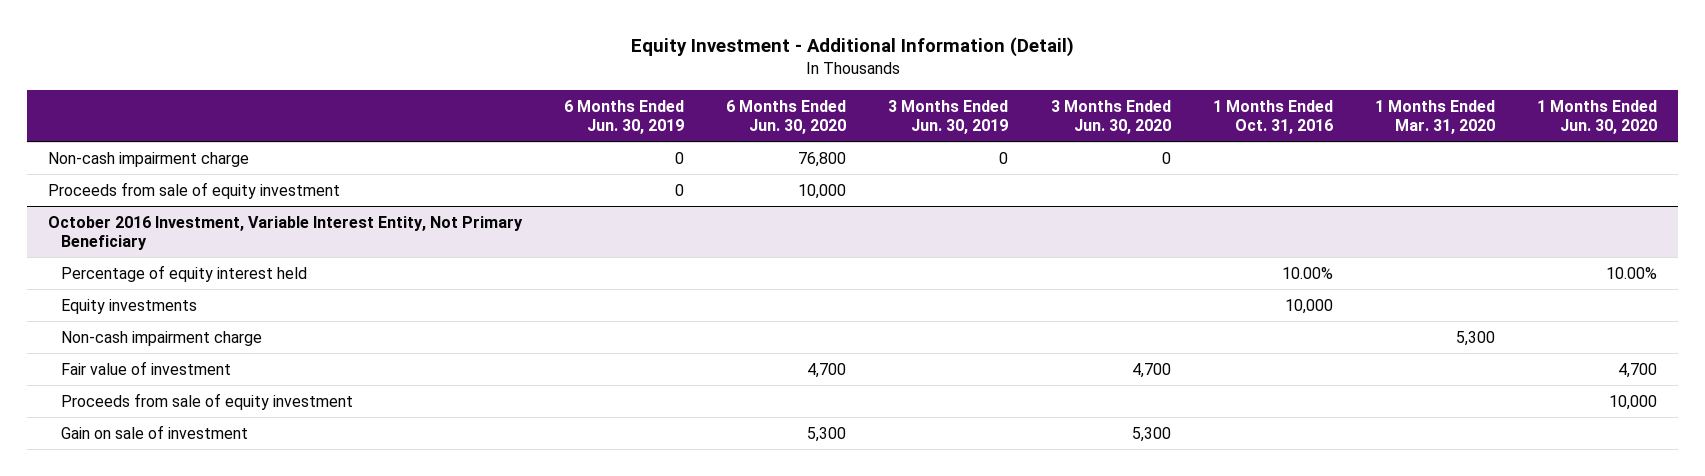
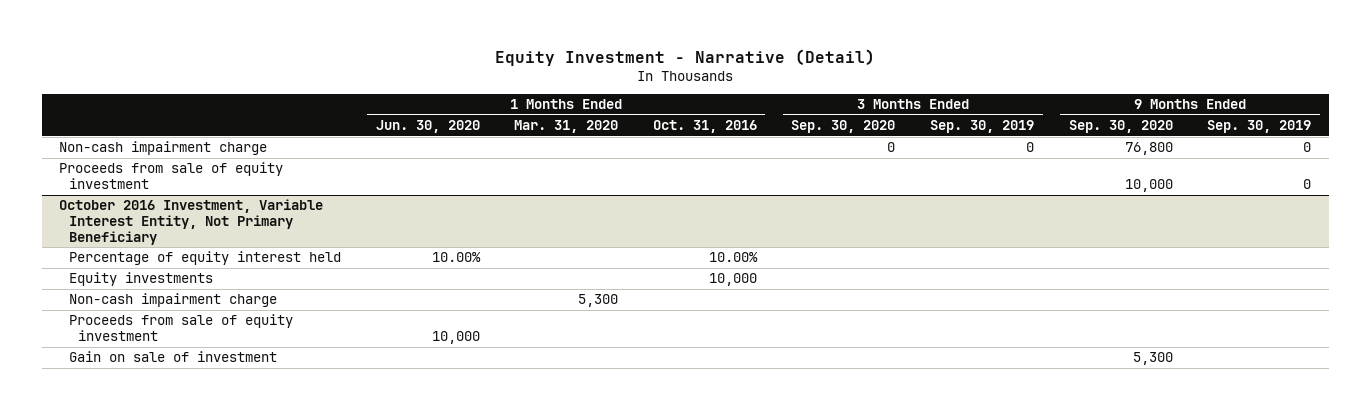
- Equity Investment - Additional Information (Detail)
+ Equity Investment - Narrative (Detail)
- | 6 Months Ended Jun. 30, 2019 | 6 Months Ended Jun. 30, 2020 | 3 Months Ended Jun. 30, 2019 | 3 Months Ended Jun. 30, 2020 | 1 Months Ended Oct. 31, 2016 | 1 Months Ended Mar. 31, 2020 | 1 Months Ended Jun. 30, 2020
+ | 1 Months Ended Jun. 30, 2020 | 1 Months Ended Mar. 31, 2020 | 1 Months Ended Oct. 31, 2016 | 3 Months Ended Sep. 30, 2020 | 3 Months Ended Sep. 30, 2019 | 9 Months Ended Sep. 30, 2020 | 9 Months Ended Sep. 30, 2019
@ October 2016 Investment, Variable Interest Entity, Not Primary Beneficiary
- Fair value of investment | | 4,700 | | 4,700 | | | 4,700

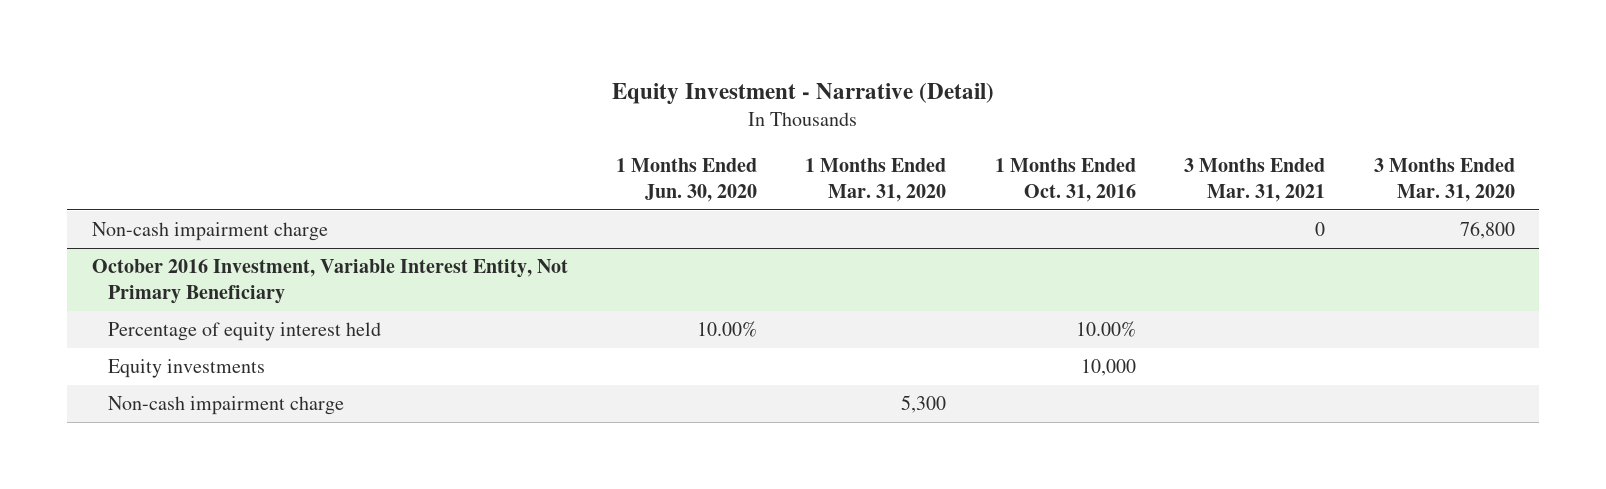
- | 1 Months Ended Jun. 30, 2020 | 1 Months Ended Mar. 31, 2020 | 1 Months Ended Oct. 31, 2016 | 3 Months Ended Sep. 30, 2020 | 3 Months Ended Sep. 30, 2019 | 9 Months Ended Sep. 30, 2020 | 9 Months Ended Sep. 30, 2019
+ | 1 Months Ended Jun. 30, 2020 | 1 Months Ended Mar. 31, 2020 | 1 Months Ended Oct. 31, 2016 | 3 Months Ended Mar. 31, 2021 | 3 Months Ended Mar. 31, 2020
- Proceeds from sale of equity investment | | | | | | 10,000 | 0
@ October 2016 Investment, Variable Interest Entity, Not Primary Beneficiary
- Proceeds from sale of equity investment | 10,000 | | | | | |
- Gain on sale of investment | | | | | | 5,300 |

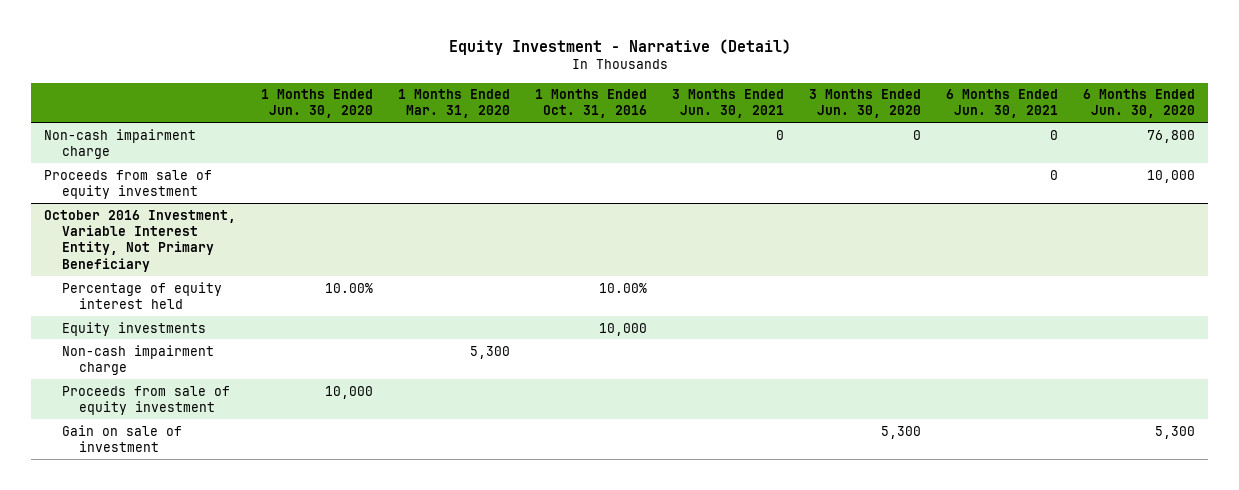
- | 1 Months Ended Jun. 30, 2020 | 1 Months Ended Mar. 31, 2020 | 1 Months Ended Oct. 31, 2016 | 3 Months Ended Mar. 31, 2021 | 3 Months Ended Mar. 31, 2020
+ | 1 Months Ended Jun. 30, 2020 | 1 Months Ended Mar. 31, 2020 | 1 Months Ended Oct. 31, 2016 | 3 Months Ended Jun. 30, 2021 | 3 Months Ended Jun. 30, 2020 | 6 Months Ended Jun. 30, 2021 | 6 Months Ended Jun. 30, 2020
+ Proceeds from sale of equity investment | | | | | | 0 | 10,000
@ October 2016 Investment, Variable Interest Entity, Not Primary Beneficiary
+ Proceeds from sale of equity investment | 10,000 | | | | | |
+ Gain on sale of investment | | | | | 5,300 | | 5,300

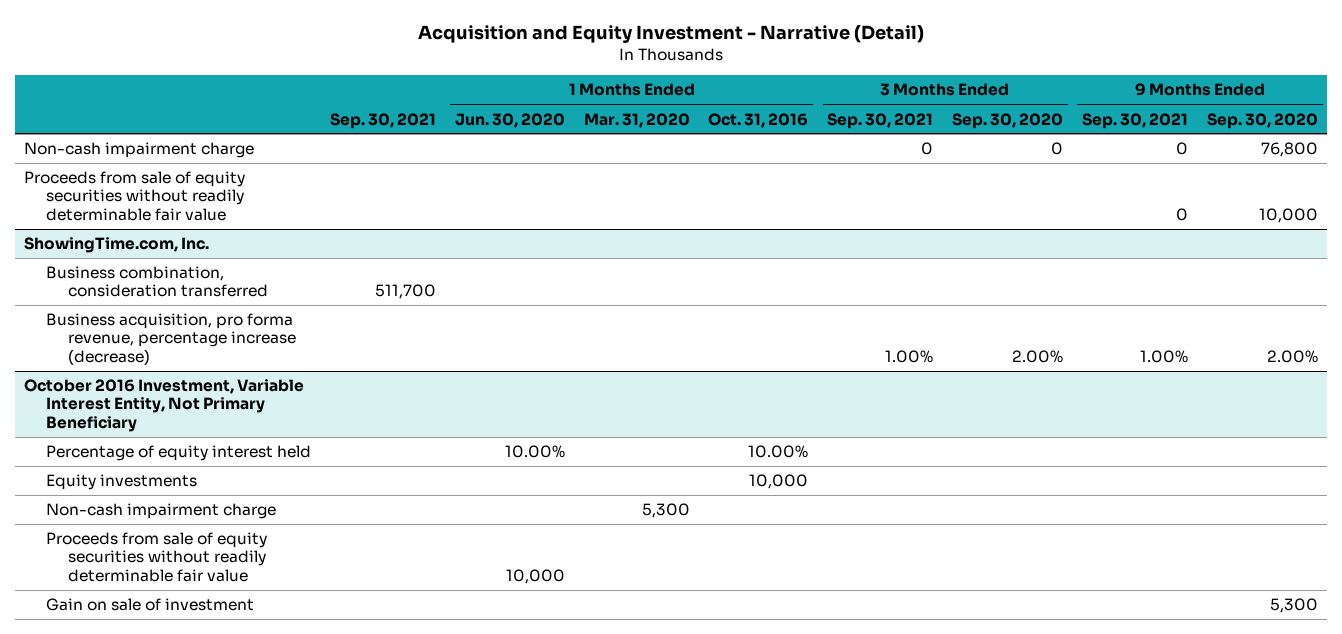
- Equity Investment - Narrative (Detail)
+ Acquisition and Equity Investment - Narrative (Detail)
- | 1 Months Ended Jun. 30, 2020 | 1 Months Ended Mar. 31, 2020 | 1 Months Ended Oct. 31, 2016 | 3 Months Ended Jun. 30, 2021 | 3 Months Ended Jun. 30, 2020 | 6 Months Ended Jun. 30, 2021 | 6 Months Ended Jun. 30, 2020
+ | Sep. 30, 2021 | 1 Months Ended Jun. 30, 2020 | 1 Months Ended Mar. 31, 2020 | 1 Months Ended Oct. 31, 2016 | 3 Months Ended Sep. 30, 2021 | 3 Months Ended Sep. 30, 2020 | 9 Months Ended Sep. 30, 2021 | 9 Months Ended Sep. 30, 2020
- Proceeds from sale of equity investment | | | | | | 0 | 10,000
+ Proceeds from sale of equity securities without readily determinable fair value | | | | | | | 0 | 10,000
+ ShowingTime.com, Inc.
+ Business combination, consideration transferred | 511,700 | | | | | | |
+ Business acquisition, pro forma revenue, percentage increase (decrease) | | | | | 1.00% | 2.00% | 1.00% | 2.00%
@ October 2016 Investment, Variable Interest Entity, Not Primary Beneficiary
- Proceeds from sale of equity investment | 10,000 | | | | | |
+ Proceeds from sale of equity securities without readily determinable fair value | | 10,000 | | | | | |

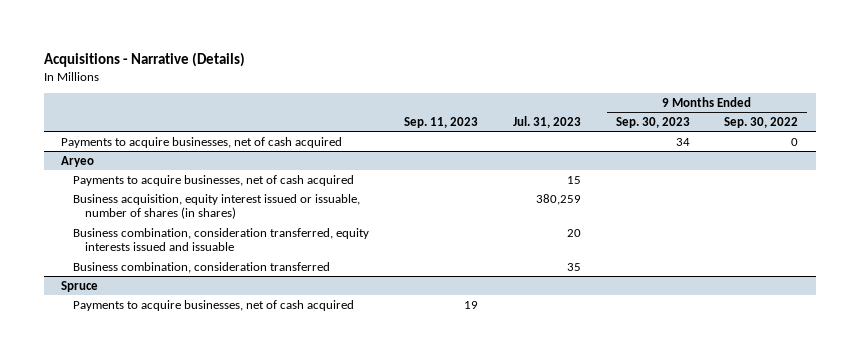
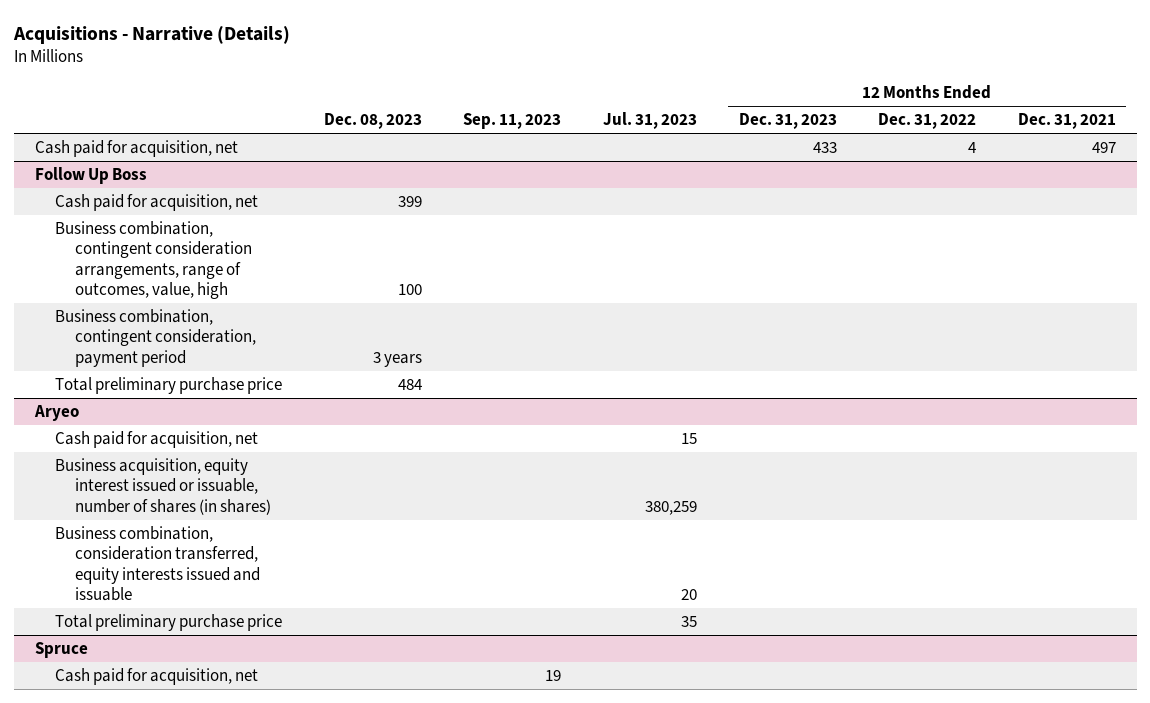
- | Sep. 11, 2023 | Jul. 31, 2023 | 9 Months Ended Sep. 30, 2023 | 9 Months Ended Sep. 30, 2022
+ | Dec. 08, 2023 | Sep. 11, 2023 | Jul. 31, 2023 | 12 Months Ended Dec. 31, 2023 | 12 Months Ended Dec. 31, 2022 | 12 Months Ended Dec. 31, 2021
- Payments to acquire businesses, net of cash acquired | | | 34 | 0
+ Cash paid for acquisition, net | | | | 433 | 4 | 497
+ Follow Up Boss
+ Cash paid for acquisition, net | 399 | | | | |
+ Business combination, contingent consideration arrangements, range of outcomes, value, high | 100 | | | | |
+ Business combination, contingent consideration, payment period | 3 years | | | | |
+ Total preliminary purchase price | 484 | | | | |
@ Aryeo
- Payments to acquire businesses, net of cash acquired | | 15 | |
+ Cash paid for acquisition, net | | | 15 | | |
- Business combination, consideration transferred | | 35 | |
+ Total preliminary purchase price | | | 35 | | |
@ Spruce
- Payments to acquire businesses, net of cash acquired | 19 | | |
+ Cash paid for acquisition, net | | 19 | | | |

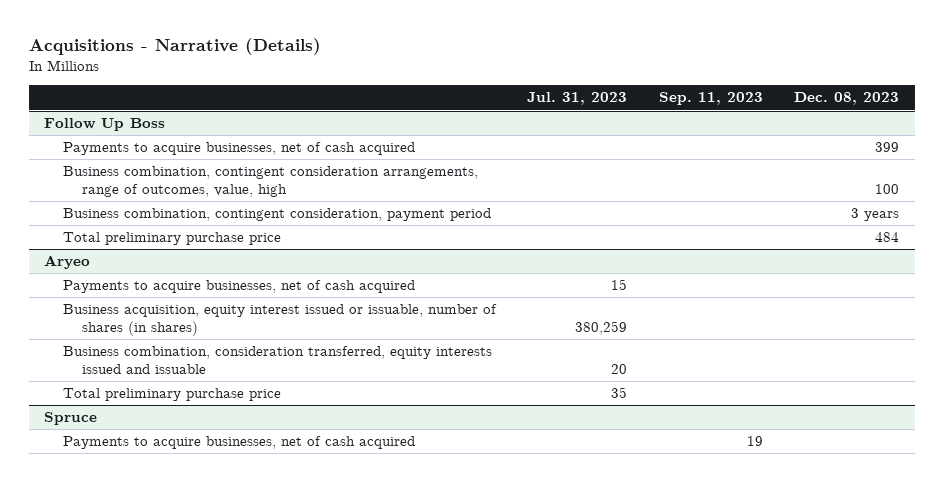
- | Dec. 08, 2023 | Sep. 11, 2023 | Jul. 31, 2023 | 12 Months Ended Dec. 31, 2023 | 12 Months Ended Dec. 31, 2022 | 12 Months Ended Dec. 31, 2021
+ | Jul. 31, 2023 | Sep. 11, 2023 | Dec. 08, 2023
- Cash paid for acquisition, net | | | | 433 | 4 | 497
@ Follow Up Boss
- Cash paid for acquisition, net | 399 | | | | |
+ Payments to acquire businesses, net of cash acquired | | | 399
@ Aryeo
- Cash paid for acquisition, net | | | 15 | | |
+ Payments to acquire businesses, net of cash acquired | 15 | |
@ Spruce
- Cash paid for acquisition, net | | 19 | | | |
+ Payments to acquire businesses, net of cash acquired | | 19 |

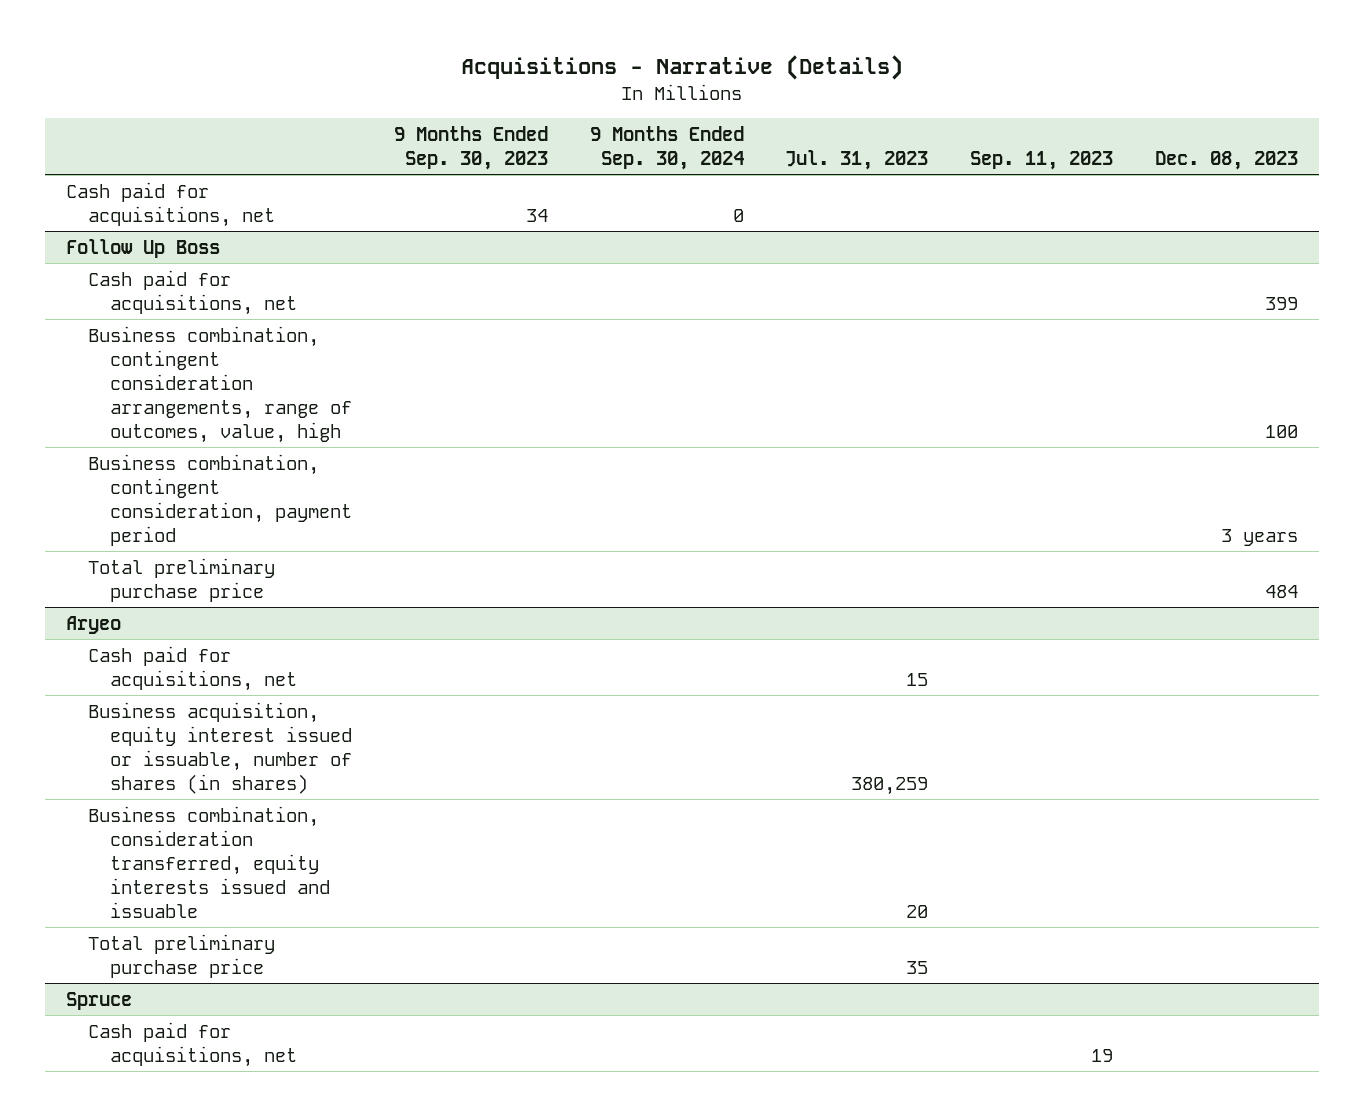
- | Jul. 31, 2023 | Sep. 11, 2023 | Dec. 08, 2023
+ | 9 Months Ended Sep. 30, 2023 | 9 Months Ended Sep. 30, 2024 | Jul. 31, 2023 | Sep. 11, 2023 | Dec. 08, 2023
+ Cash paid for acquisitions, net | 34 | 0 | | |
@ Follow Up Boss
- Payments to acquire businesses, net of cash acquired | | | 399
+ Cash paid for acquisitions, net | | | | | 399
@ Aryeo
- Payments to acquire businesses, net of cash acquired | 15 | |
+ Cash paid for acquisitions, net | | | 15 | |
@ Spruce
- Payments to acquire businesses, net of cash acquired | | 19 |
+ Cash paid for acquisitions, net | | | | 19 |

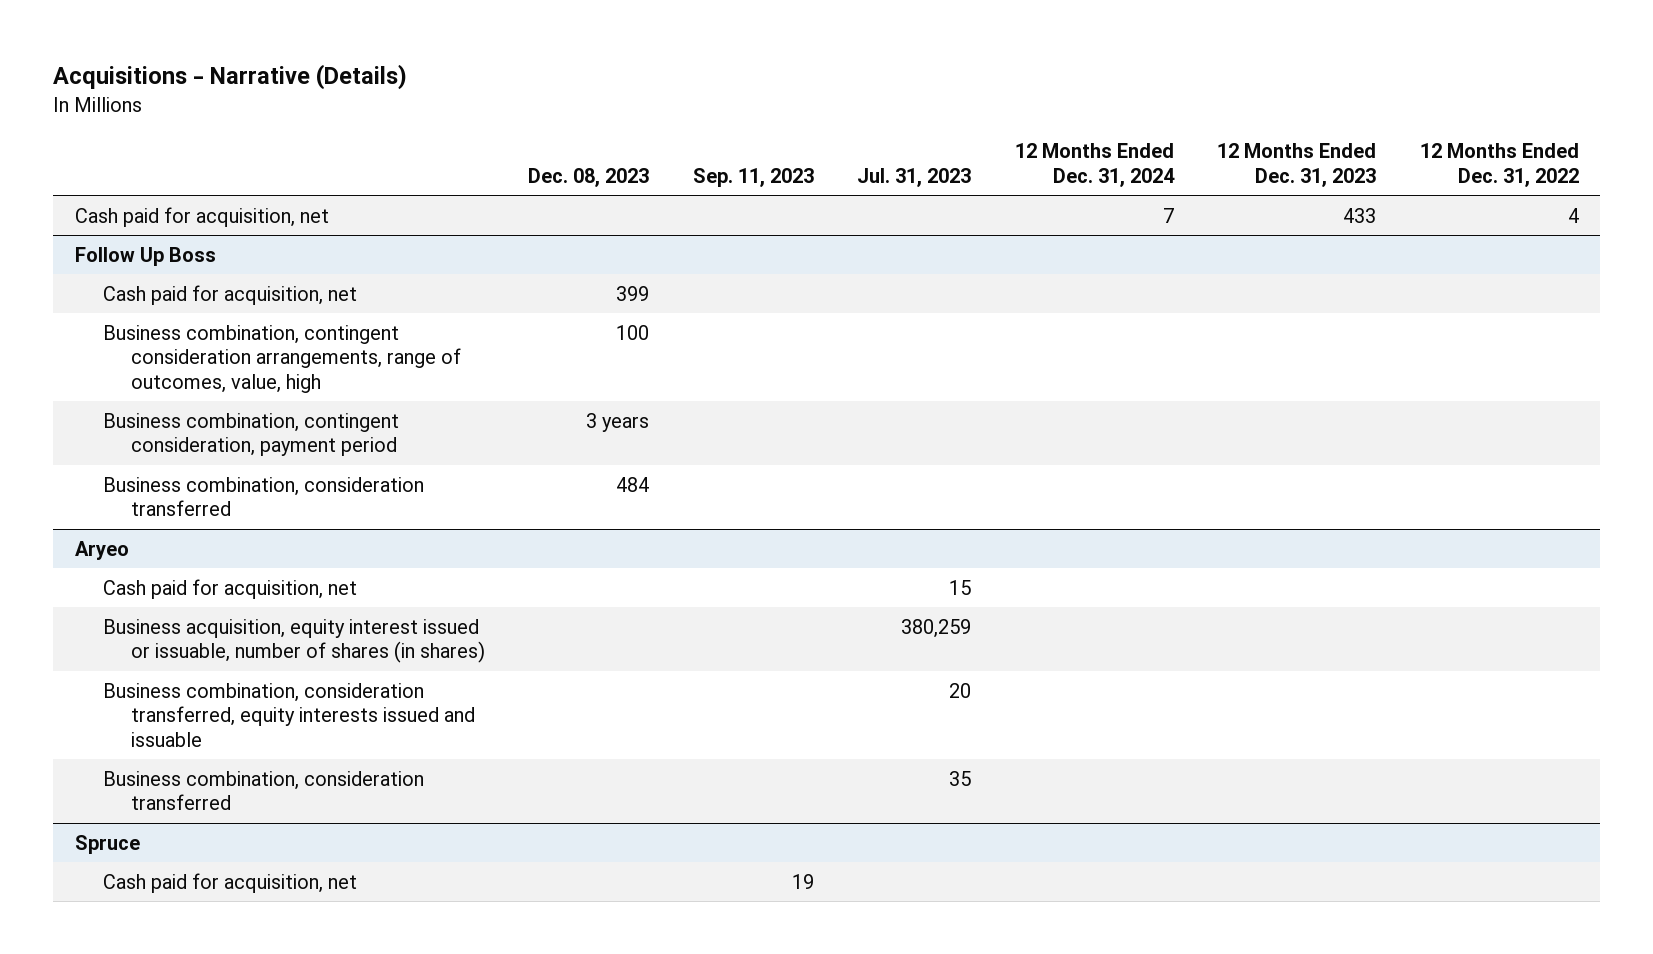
- | 9 Months Ended Sep. 30, 2023 | 9 Months Ended Sep. 30, 2024 | Jul. 31, 2023 | Sep. 11, 2023 | Dec. 08, 2023
+ | Dec. 08, 2023 | Sep. 11, 2023 | Jul. 31, 2023 | 12 Months Ended Dec. 31, 2024 | 12 Months Ended Dec. 31, 2023 | 12 Months Ended Dec. 31, 2022
- Cash paid for acquisitions, net | 34 | 0 | | |
+ Cash paid for acquisition, net | | | | 7 | 433 | 4
@ Follow Up Boss
- Cash paid for acquisitions, net | | | | | 399
+ Cash paid for acquisition, net | 399 | | | | |
- Total preliminary purchase price | | | | | 484
+ Business combination, consideration transferred | 484 | | | | |
@ Aryeo
- Cash paid for acquisitions, net | | | 15 | |
+ Cash paid for acquisition, net | | | 15 | | |
- Total preliminary purchase price | | | 35 | |
+ Business combination, consideration transferred | | | 35 | | |
@ Spruce
- Cash paid for acquisitions, net | | | | 19 |
+ Cash paid for acquisition, net | | 19 | | | |

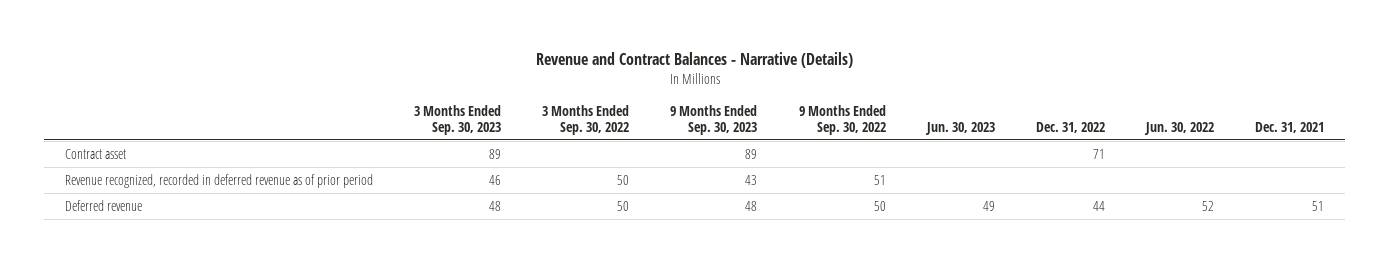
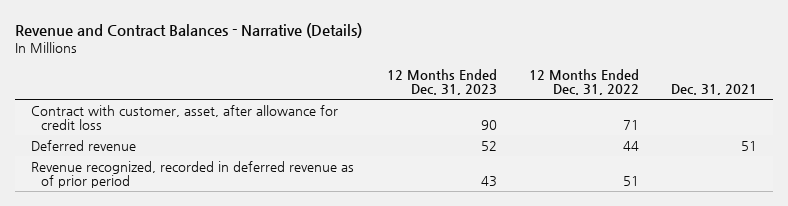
- | 3 Months Ended Sep. 30, 2023 | 3 Months Ended Sep. 30, 2022 | 9 Months Ended Sep. 30, 2023 | 9 Months Ended Sep. 30, 2022 | Jun. 30, 2023 | Dec. 31, 2022 | Jun. 30, 2022 | Dec. 31, 2021
+ | 12 Months Ended Dec. 31, 2023 | 12 Months Ended Dec. 31, 2022 | Dec. 31, 2021
- Contract asset | 89 | | 89 | | | 71 | |
+ Contract with customer, asset, after allowance for credit loss | 90 | 71 |
moved down: Revenue recognized, recorded in deferred revenue as of prior period | 43 | 51 |

